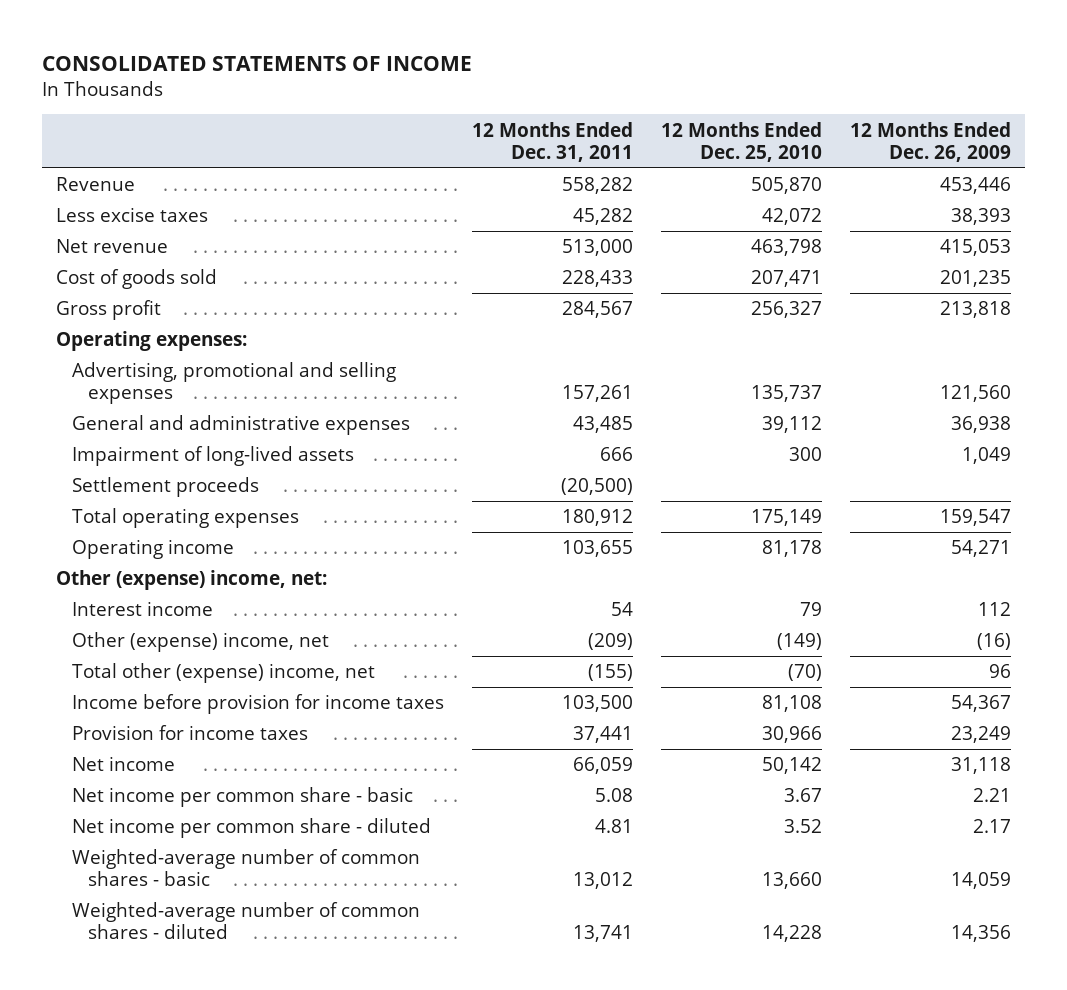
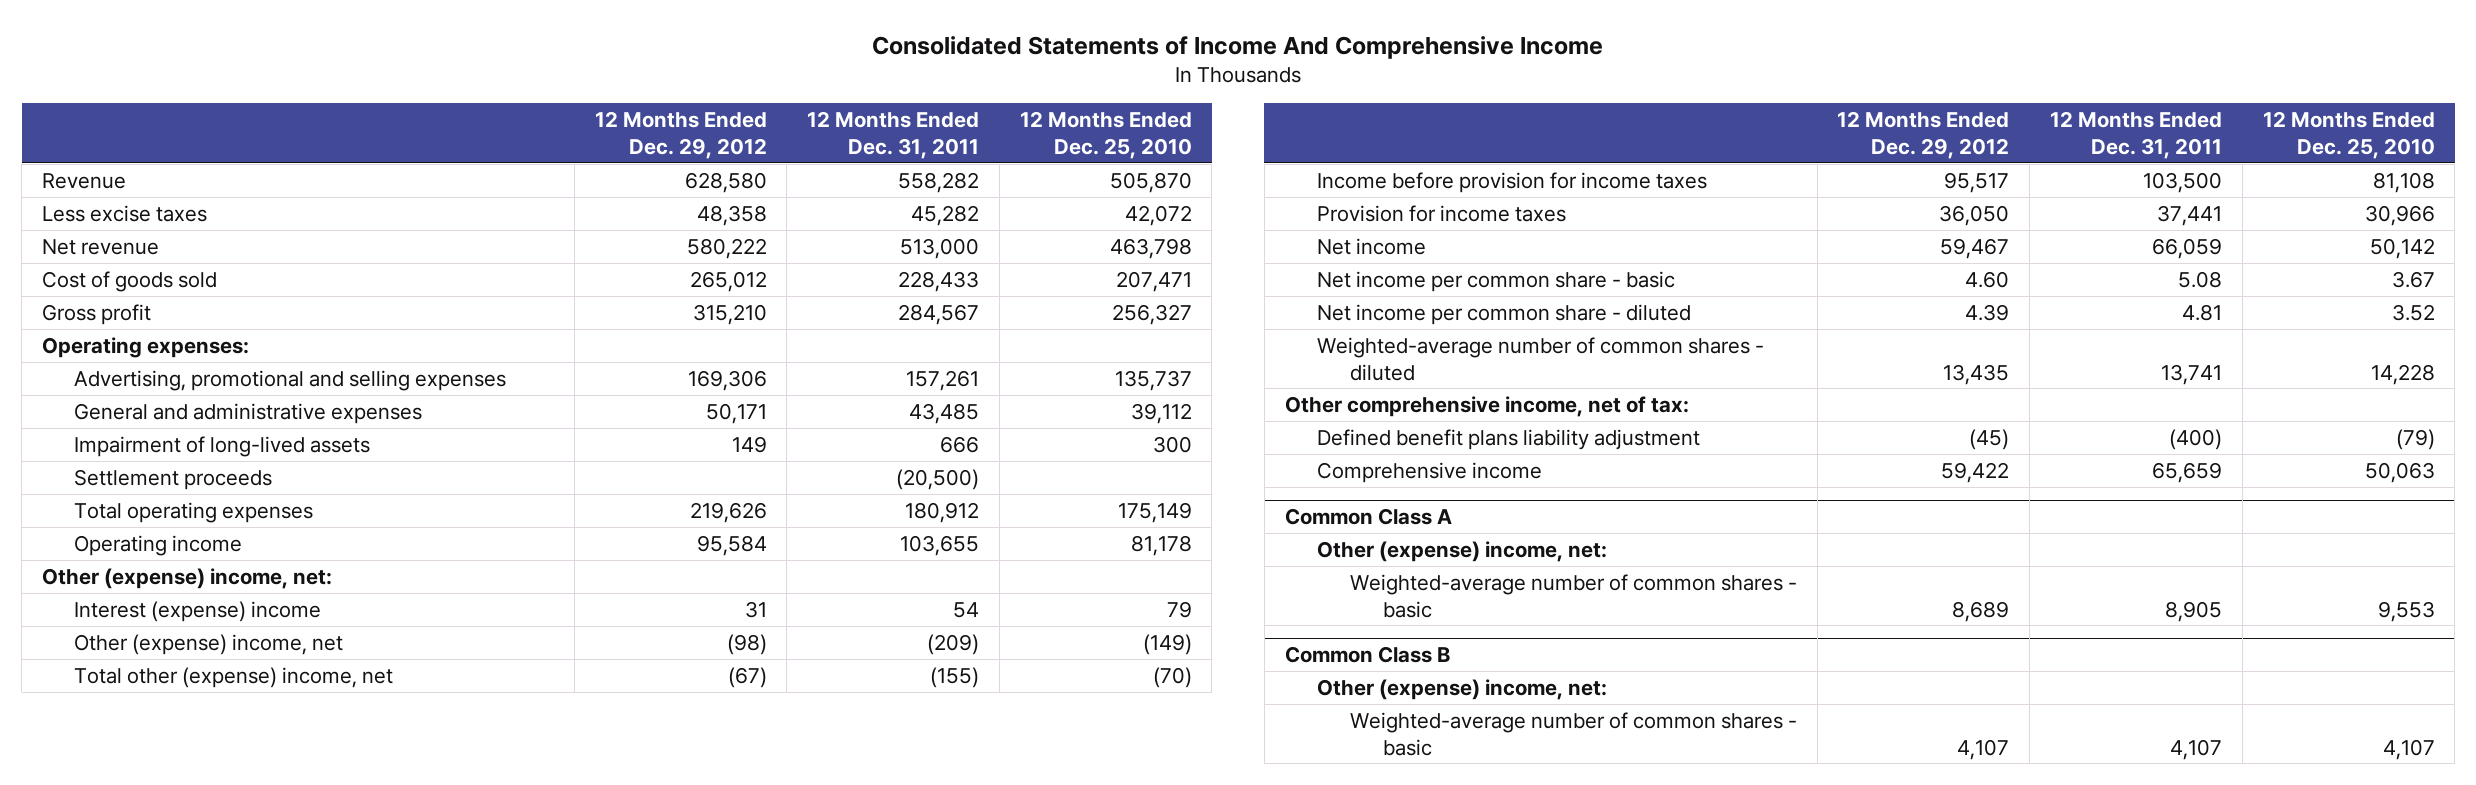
- CONSOLIDATED STATEMENTS OF INCOME
+ Consolidated Statements of Income And Comprehensive Income
- | 12 Months Ended Dec. 31, 2011 | 12 Months Ended Dec. 25, 2010 | 12 Months Ended Dec. 26, 2009
+ | 12 Months Ended Dec. 29, 2012 | 12 Months Ended Dec. 31, 2011 | 12 Months Ended Dec. 25, 2010
- Interest income | 54 | 79 | 112
+ Interest (expense) income | 31 | 54 | 79
- Weighted-average number of common shares - basic | 13,012 | 13,660 | 14,059
+ Other comprehensive income, net of tax:
+ Defined benefit plans liability adjustment | (45) | (400) | (79)
+ Comprehensive income | 59,422 | 65,659 | 50,063
+ Common Class A
+ Other (expense) income, net:
+ Weighted-average number of common shares - basic | 8,689 | 8,905 | 9,553
+ Common Class B
+ Other (expense) income, net:
+ Weighted-average number of common shares - basic | 4,107 | 4,107 | 4,107

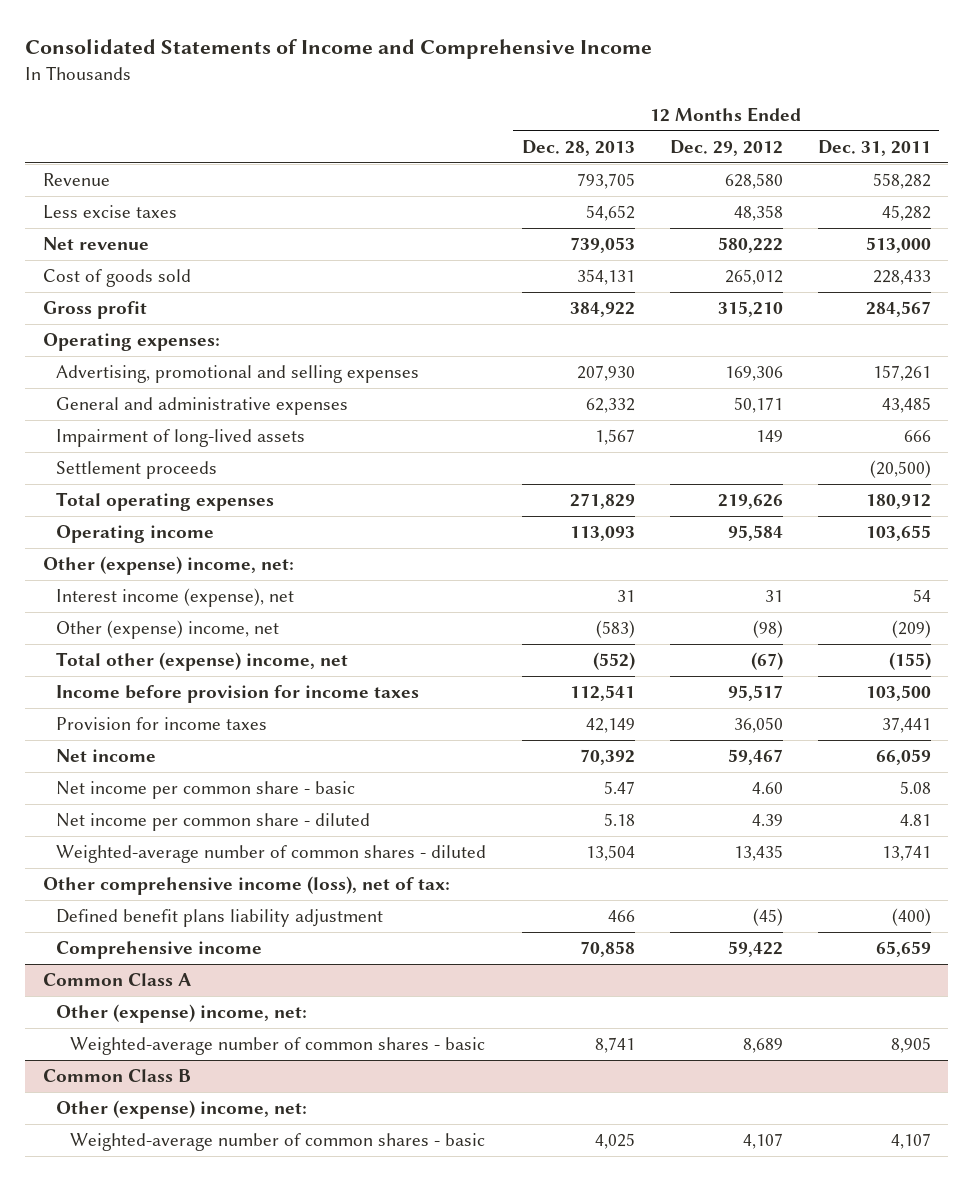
- Consolidated Statements of Income And Comprehensive Income
+ Consolidated Statements of Income and Comprehensive Income
- | 12 Months Ended Dec. 29, 2012 | 12 Months Ended Dec. 31, 2011 | 12 Months Ended Dec. 25, 2010
+ | 12 Months Ended Dec. 28, 2013 | 12 Months Ended Dec. 29, 2012 | 12 Months Ended Dec. 31, 2011
- Interest (expense) income | 31 | 54 | 79
+ Interest income (expense), net | 31 | 31 | 54
- Other comprehensive income, net of tax:
+ Other comprehensive income (loss), net of tax:

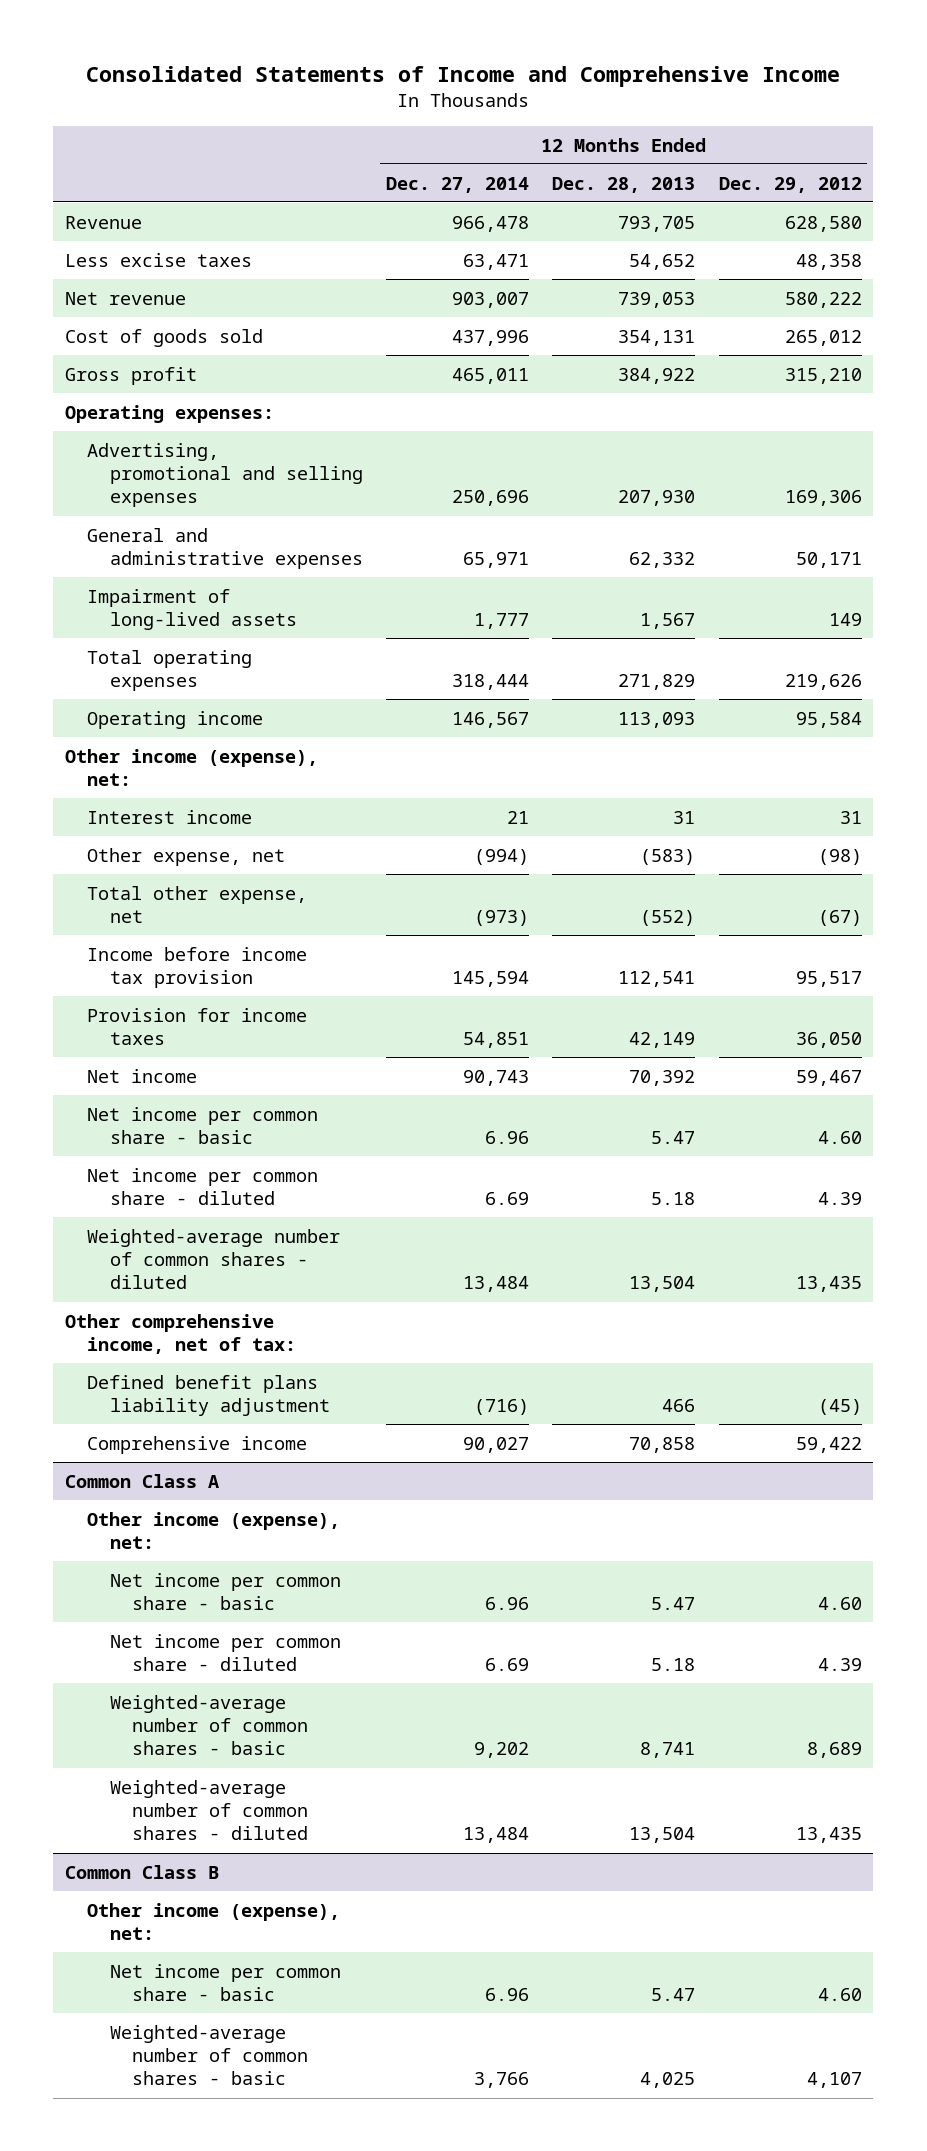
- | 12 Months Ended Dec. 28, 2013 | 12 Months Ended Dec. 29, 2012 | 12 Months Ended Dec. 31, 2011
+ | 12 Months Ended Dec. 27, 2014 | 12 Months Ended Dec. 28, 2013 | 12 Months Ended Dec. 29, 2012
- Settlement proceeds | | | (20,500)
- Other (expense) income, net:
- Interest income (expense), net | 31 | 31 | 54
- Other (expense) income, net | (583) | (98) | (209)
- Total other (expense) income, net | (552) | (67) | (155)
- Income before provision for income taxes | 112,541 | 95,517 | 103,500
+ Other income (expense), net:
+ Interest income | 21 | 31 | 31
+ Other expense, net | (994) | (583) | (98)
+ Total other expense, net | (973) | (552) | (67)
+ Income before income tax provision | 145,594 | 112,541 | 95,517
- Other comprehensive income (loss), net of tax:
+ Other comprehensive income, net of tax:
@ Common Class A
- Other (expense) income, net:
+ Other income (expense), net:
+ Net income per common share - basic | 6.96 | 5.47 | 4.60
+ Net income per common share - diluted | 6.69 | 5.18 | 4.39
+ Weighted-average number of common shares - diluted | 13,484 | 13,504 | 13,435
@ Common Class B
- Other (expense) income, net:
+ Other income (expense), net:
+ Net income per common share - basic | 6.96 | 5.47 | 4.60

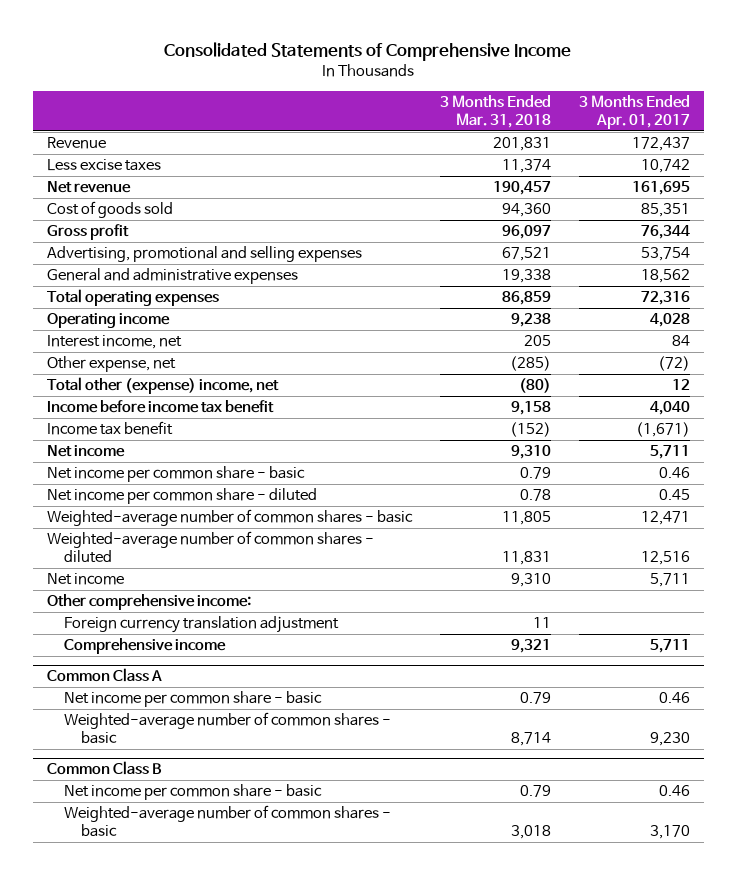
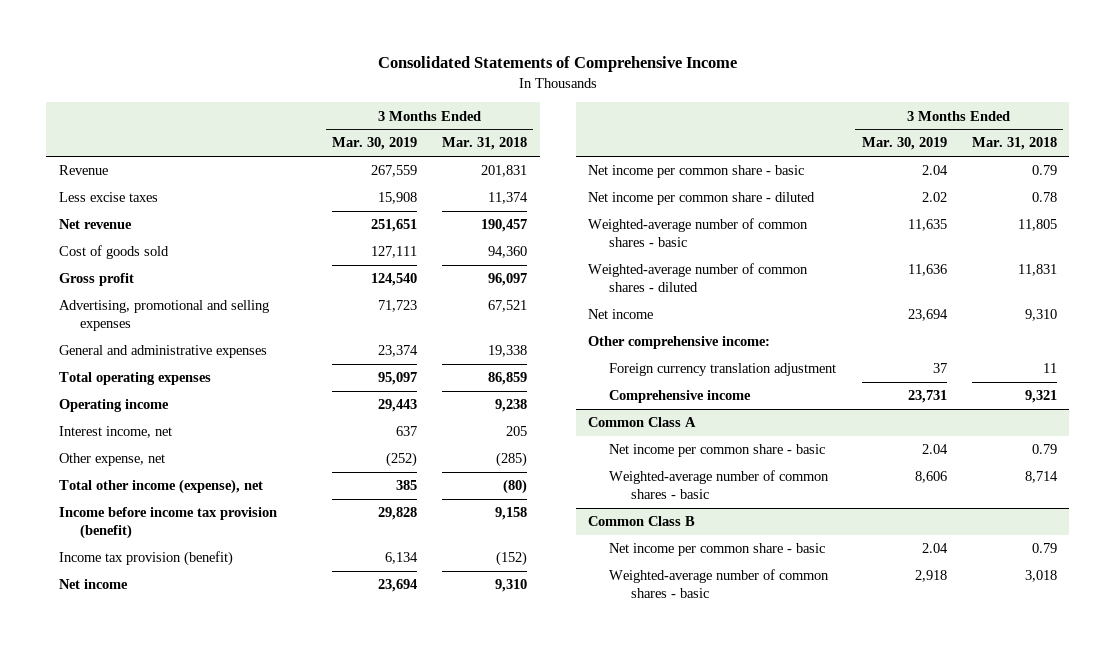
- | 3 Months Ended Mar. 31, 2018 | 3 Months Ended Apr. 01, 2017
+ | 3 Months Ended Mar. 30, 2019 | 3 Months Ended Mar. 31, 2018
- Total other (expense) income, net | (80) | 12
- Income before income tax benefit | 9,158 | 4,040
- Income tax benefit | (152) | (1,671)
+ Total other income (expense), net | 385 | (80)
+ Income before income tax provision (benefit) | 29,828 | 9,158
+ Income tax provision (benefit) | 6,134 | (152)

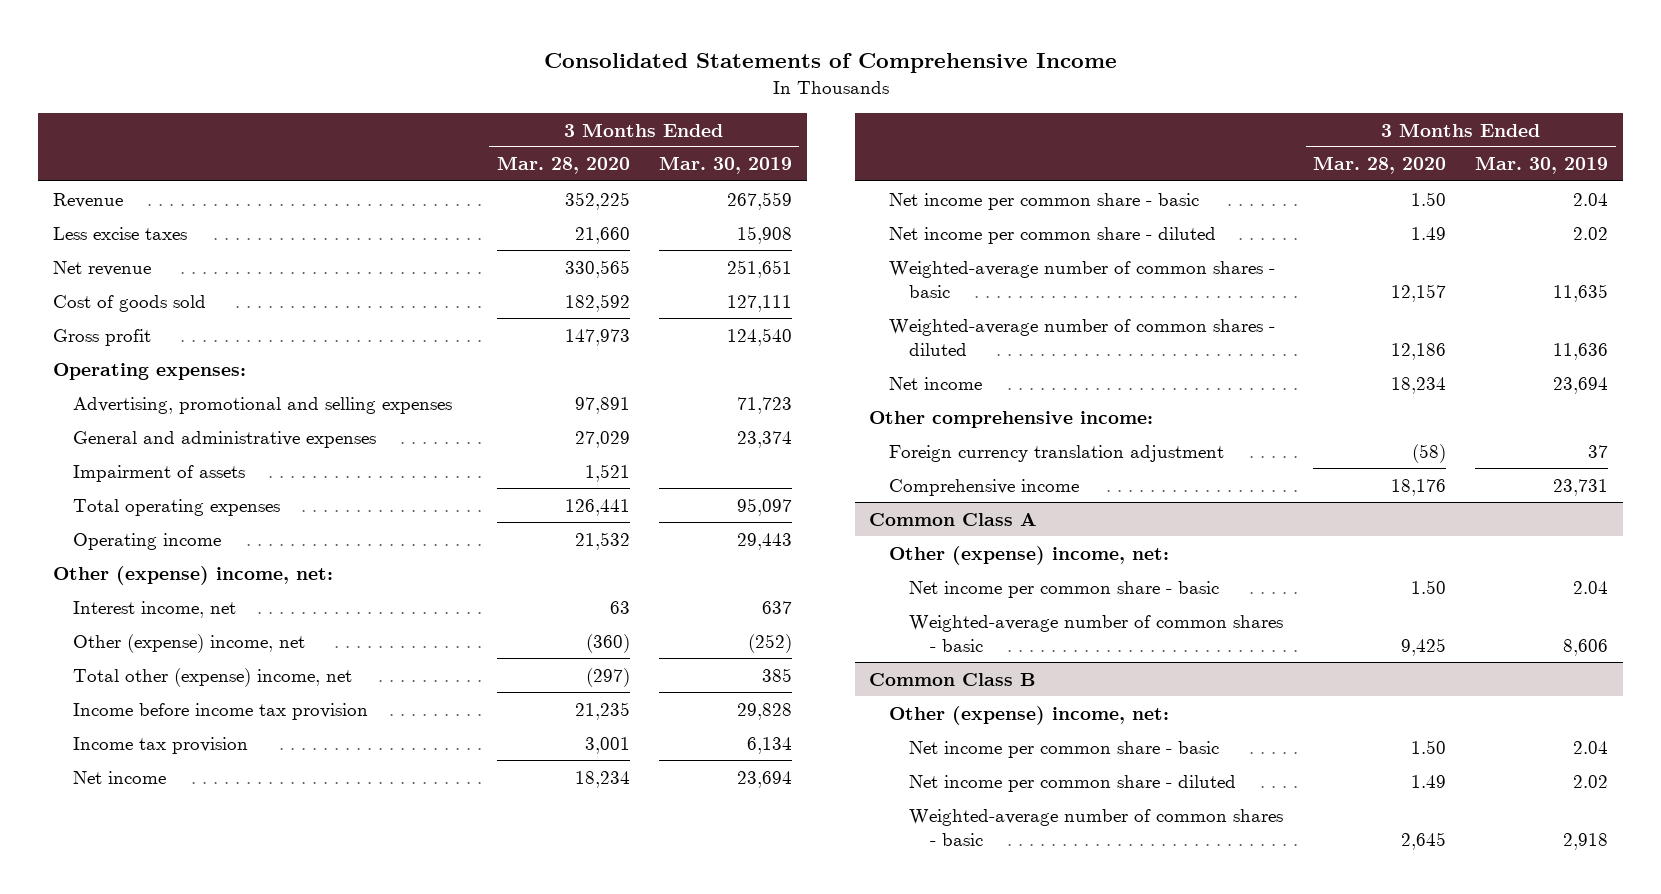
- | 3 Months Ended Mar. 30, 2019 | 3 Months Ended Mar. 31, 2018
+ | 3 Months Ended Mar. 28, 2020 | 3 Months Ended Mar. 30, 2019
+ Operating expenses:
+ Impairment of assets | 1,521 |
+ Other (expense) income, net:
- Other expense, net | (252) | (285)
- Total other income (expense), net | 385 | (80)
- Income before income tax provision (benefit) | 29,828 | 9,158
- Income tax provision (benefit) | 6,134 | (152)
+ Other (expense) income, net | (360) | (252)
+ Total other (expense) income, net | (297) | 385
+ Income before income tax provision | 21,235 | 29,828
+ Income tax provision | 3,001 | 6,134
@ Common Class A
+ Other (expense) income, net:
@ Common Class B
+ Other (expense) income, net:
+ Net income per common share - diluted | 1.49 | 2.02

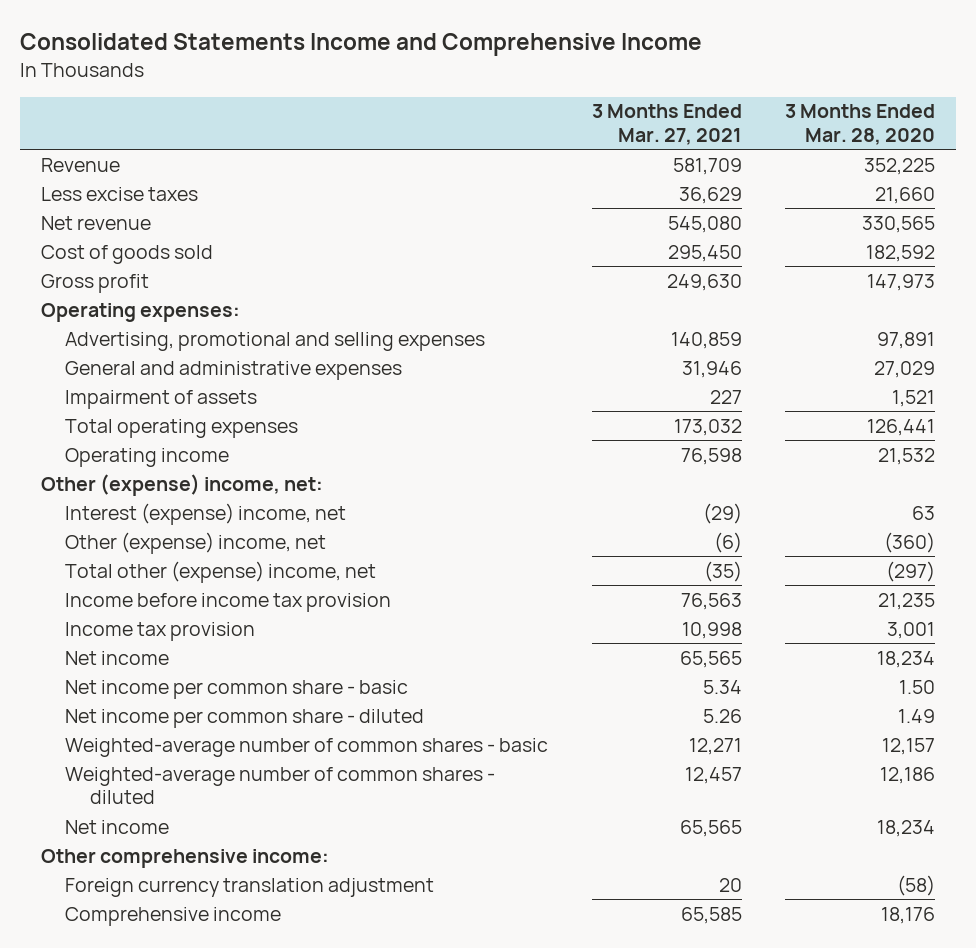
- Consolidated Statements of Comprehensive Income
+ Consolidated Statements Income and Comprehensive Income
- | 3 Months Ended Mar. 28, 2020 | 3 Months Ended Mar. 30, 2019
+ | 3 Months Ended Mar. 27, 2021 | 3 Months Ended Mar. 28, 2020
- Interest income, net | 63 | 637
+ Interest (expense) income, net | (29) | 63
- Common Class A
- Other (expense) income, net:
- Net income per common share - basic | 1.50 | 2.04
- Weighted-average number of common shares - basic | 9,425 | 8,606
- Common Class B
- Other (expense) income, net:
- Net income per common share - basic | 1.50 | 2.04
- Net income per common share - diluted | 1.49 | 2.02
- Weighted-average number of common shares - basic | 2,645 | 2,918

